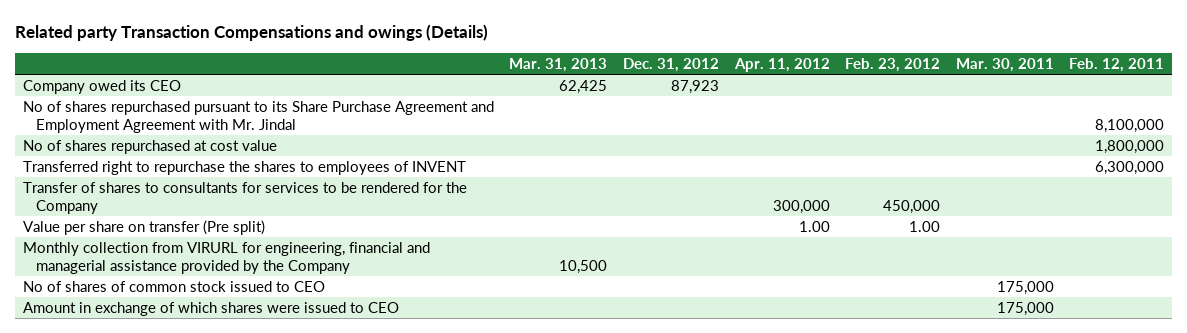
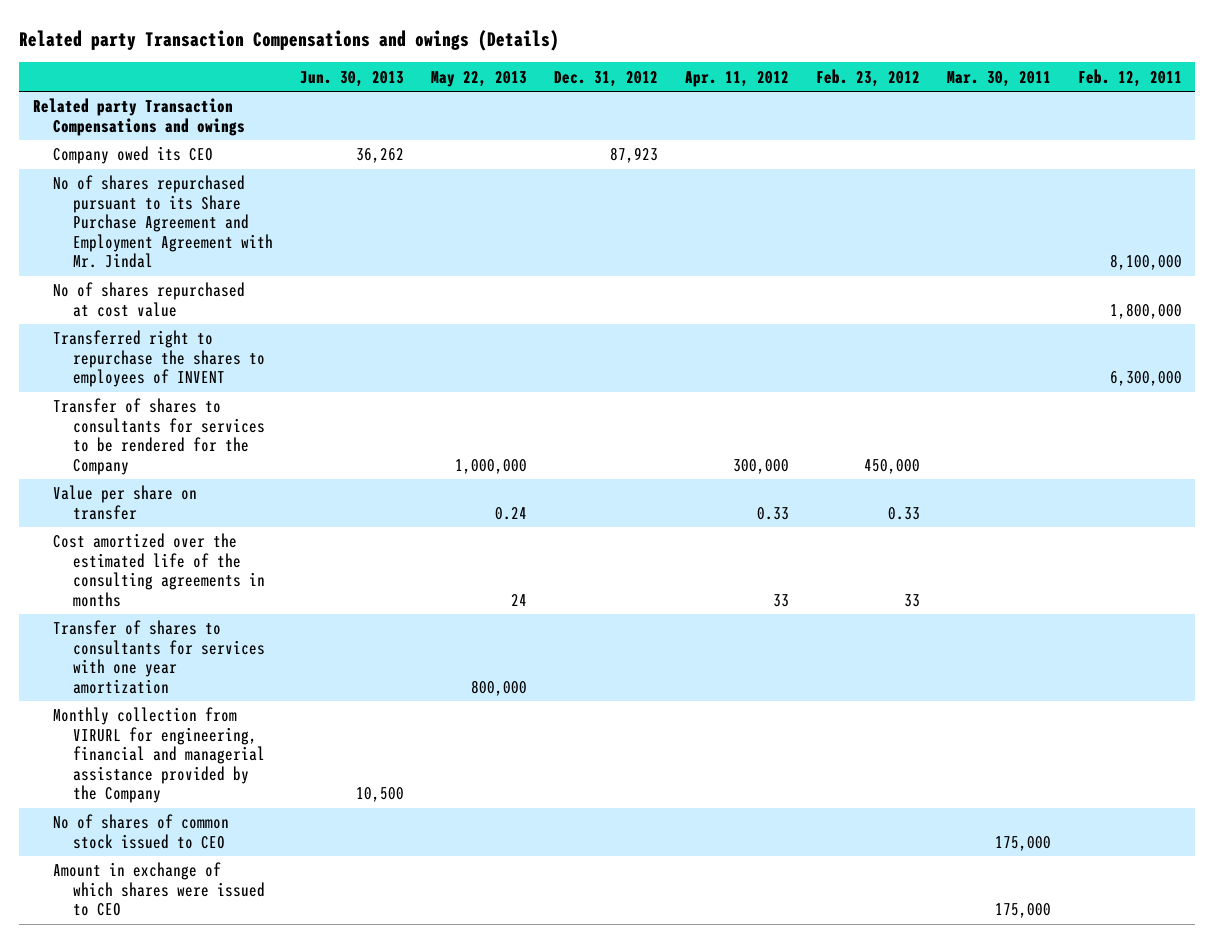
- | Mar. 31, 2013 | Dec. 31, 2012 | Apr. 11, 2012 | Feb. 23, 2012 | Mar. 30, 2011 | Feb. 12, 2011
+ | Jun. 30, 2013 | May 22, 2013 | Dec. 31, 2012 | Apr. 11, 2012 | Feb. 23, 2012 | Mar. 30, 2011 | Feb. 12, 2011
+ Related party Transaction Compensations and owings
- Value per share on transfer (Pre split) | | | 1.00 | 1.00 | |
+ Value per share on transfer | | 0.24 | | 0.33 | 0.33 | |
+ Cost amortized over the estimated life of the consulting agreements in months | | 24 | | 33 | 33 | |
+ Transfer of shares to consultants for services with one year amortization | | 800,000 | | | | |

